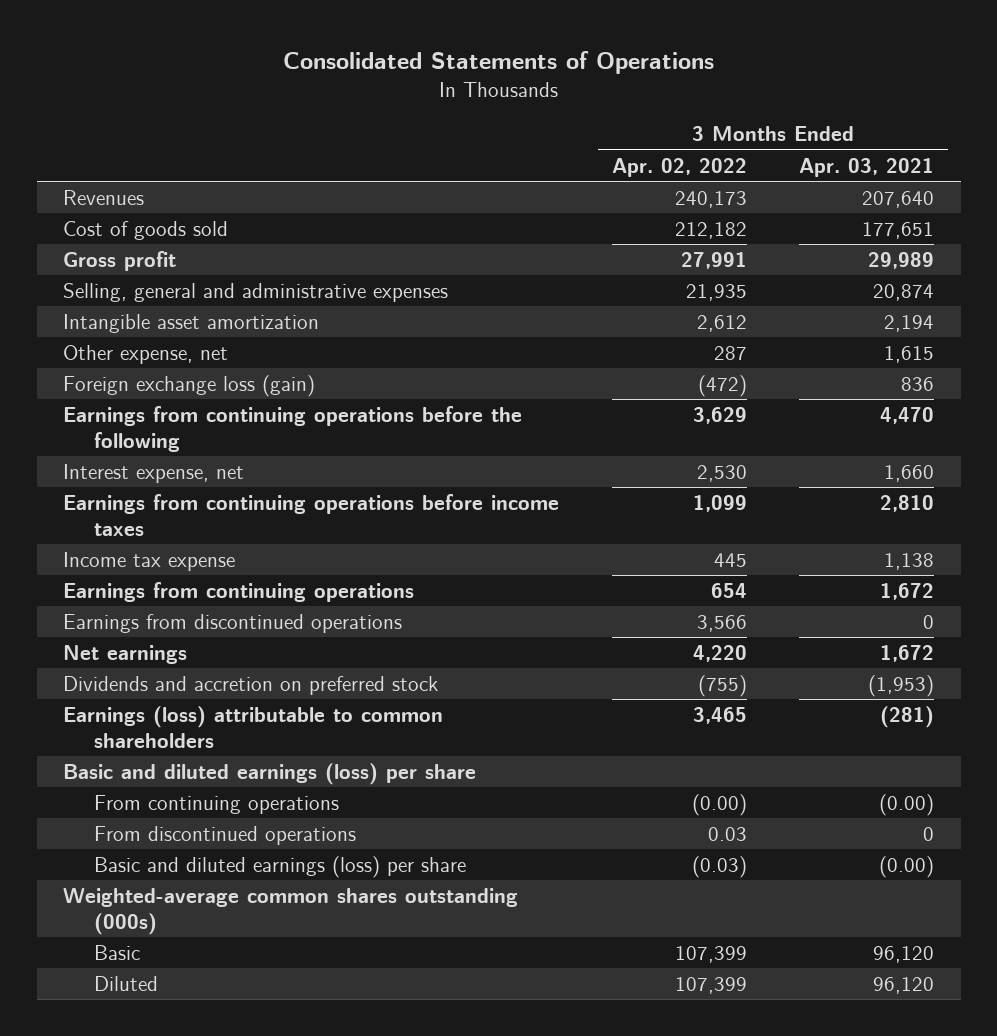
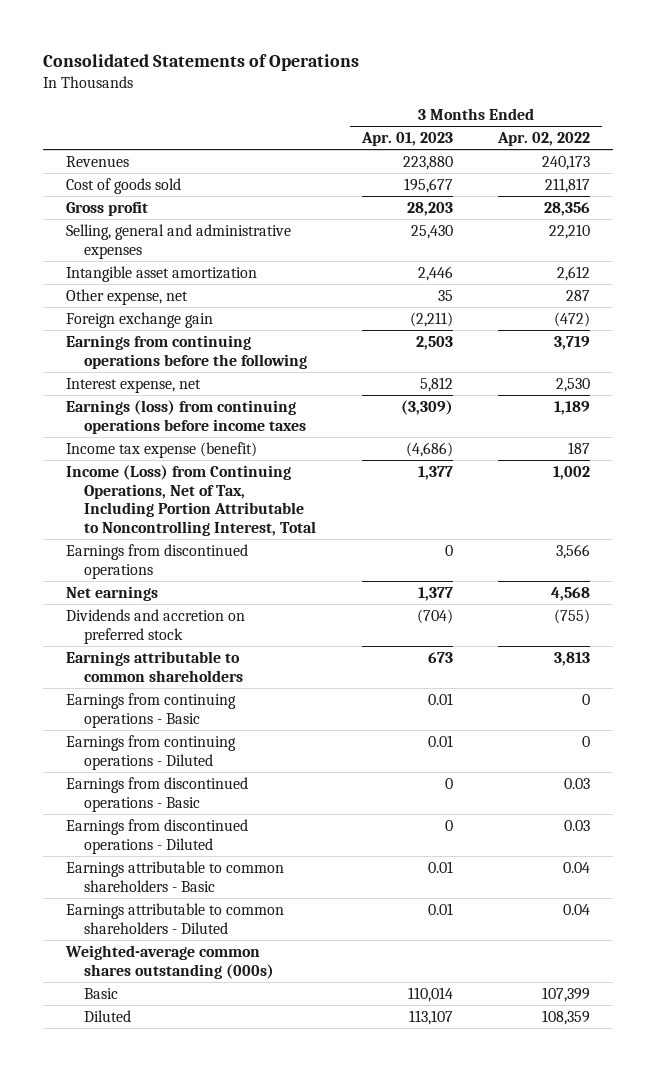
- | 3 Months Ended Apr. 02, 2022 | 3 Months Ended Apr. 03, 2021
+ | 3 Months Ended Apr. 01, 2023 | 3 Months Ended Apr. 02, 2022
- Cost of goods sold | 212,182 | 177,651
- Gross profit | 27,991 | 29,989
- Selling, general and administrative expenses | 21,935 | 20,874
+ Cost of goods sold | 195,677 | 211,817
+ Gross profit | 28,203 | 28,356
+ Selling, general and administrative expenses | 25,430 | 22,210
- Foreign exchange loss (gain) | (472) | 836
- Earnings from continuing operations before the following | 3,629 | 4,470
+ Foreign exchange gain | (2,211) | (472)
+ Earnings from continuing operations before the following | 2,503 | 3,719
- Earnings from continuing operations before income taxes | 1,099 | 2,810
- Income tax expense | 445 | 1,138
- Earnings from continuing operations | 654 | 1,672
+ Earnings (loss) from continuing operations before income taxes | (3,309) | 1,189
+ Income tax expense (benefit) | (4,686) | 187
+ Income (Loss) from Continuing Operations, Net of Tax, Including Portion Attributable to Noncontrolling Interest, Total | 1,377 | 1,002
- Net earnings | 4,220 | 1,672
+ Net earnings | 1,377 | 4,568
- Earnings (loss) attributable to common shareholders | 3,465 | (281)
- Basic and diluted earnings (loss) per share
- From continuing operations | (0.00) | (0.00)
- From discontinued operations | 0.03 | 0
- Basic and diluted earnings (loss) per share | (0.03) | (0.00)
+ Earnings attributable to common shareholders | 673 | 3,813
+ Earnings from continuing operations - Basic | 0.01 | 0
+ Earnings from continuing operations - Diluted | 0.01 | 0
+ Earnings from discontinued operations - Basic | 0 | 0.03
+ Earnings from discontinued operations - Diluted | 0 | 0.03
+ Earnings attributable to common shareholders - Basic | 0.01 | 0.04
+ Earnings attributable to common shareholders - Diluted | 0.01 | 0.04
- Diluted | 107,399 | 96,120
+ Diluted | 113,107 | 108,359

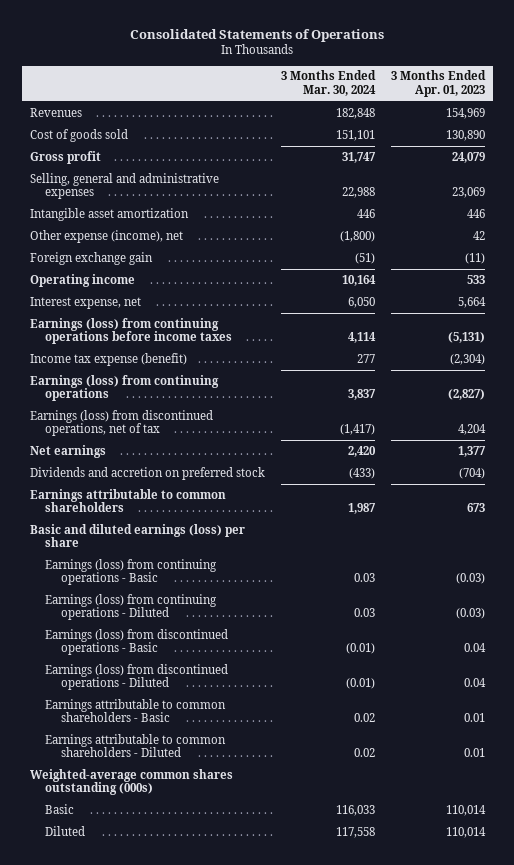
- | 3 Months Ended Apr. 01, 2023 | 3 Months Ended Apr. 02, 2022
+ | 3 Months Ended Mar. 30, 2024 | 3 Months Ended Apr. 01, 2023
- Revenues | 223,880 | 240,173
- Cost of goods sold | 195,677 | 211,817
- Gross profit | 28,203 | 28,356
- Selling, general and administrative expenses | 25,430 | 22,210
- Intangible asset amortization | 2,446 | 2,612
- Other expense, net | 35 | 287
- Foreign exchange gain | (2,211) | (472)
- Earnings from continuing operations before the following | 2,503 | 3,719
- Interest expense, net | 5,812 | 2,530
- Earnings (loss) from continuing operations before income taxes | (3,309) | 1,189
- Income tax expense (benefit) | (4,686) | 187
- Income (Loss) from Continuing Operations, Net of Tax, Including Portion Attributable to Noncontrolling Interest, Total | 1,377 | 1,002
- Earnings from discontinued operations | 0 | 3,566
+ Revenues | 182,848 | 154,969
+ Cost of goods sold | 151,101 | 130,890
+ Gross profit | 31,747 | 24,079
+ Selling, general and administrative expenses | 22,988 | 23,069
+ Intangible asset amortization | 446 | 446
+ Other expense (income), net | (1,800) | 42
+ Foreign exchange gain | (51) | (11)
+ Operating income | 10,164 | 533
+ Interest expense, net | 6,050 | 5,664
+ Earnings (loss) from continuing operations before income taxes | 4,114 | (5,131)
+ Income tax expense (benefit) | 277 | (2,304)
+ Earnings (loss) from continuing operations | 3,837 | (2,827)
+ Earnings (loss) from discontinued operations, net of tax | (1,417) | 4,204
- Earnings from continuing operations - Basic | 0.01 | 0
- Earnings from continuing operations - Diluted | 0.01 | 0
- Earnings from discontinued operations - Basic | 0 | 0.03
- Earnings from discontinued operations - Diluted | 0 | 0.03
+ Basic and diluted earnings (loss) per share
+ Earnings (loss) from continuing operations - Basic | 0.03 | (0.03)
+ Earnings (loss) from continuing operations - Diluted | 0.03 | (0.03)
+ Earnings (loss) from discontinued operations - Basic | (0.01) | 0.04
+ Earnings (loss) from discontinued operations - Diluted | (0.01) | 0.04
- Diluted | 113,107 | 108,359
+ Diluted | 117,558 | 110,014

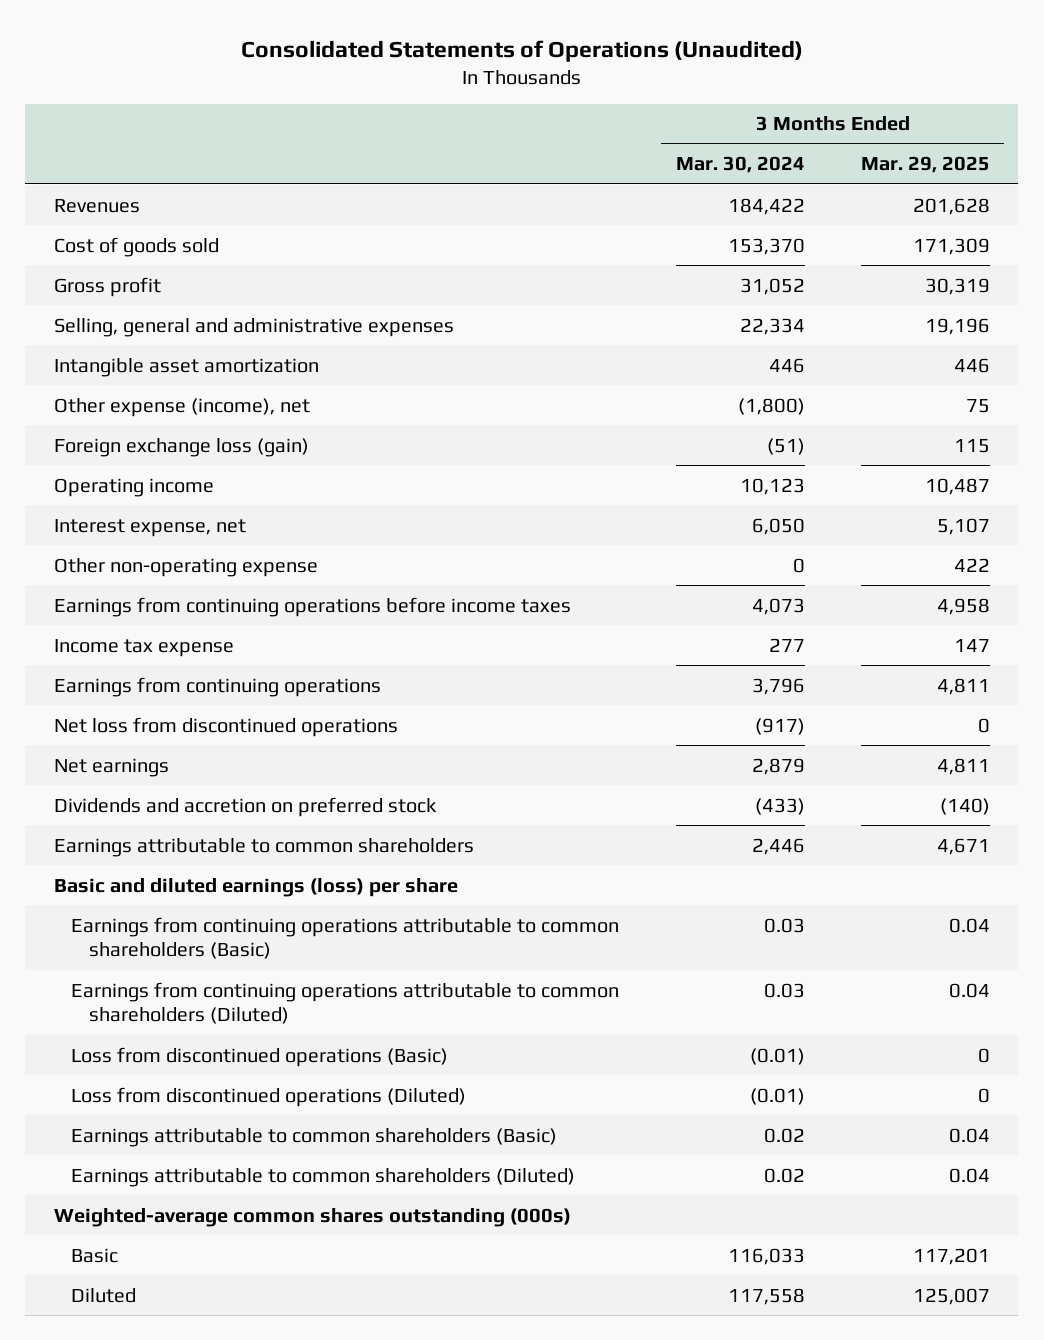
- Consolidated Statements of Operations
+ Consolidated Statements of Operations (Unaudited)
- | 3 Months Ended Mar. 30, 2024 | 3 Months Ended Apr. 01, 2023
+ | 3 Months Ended Mar. 30, 2024 | 3 Months Ended Mar. 29, 2025
- Revenues | 182,848 | 154,969
- Cost of goods sold | 151,101 | 130,890
- Gross profit | 31,747 | 24,079
- Selling, general and administrative expenses | 22,988 | 23,069
+ Revenues | 184,422 | 201,628
+ Cost of goods sold | 153,370 | 171,309
+ Gross profit | 31,052 | 30,319
+ Selling, general and administrative expenses | 22,334 | 19,196
- Foreign exchange gain | (51) | (11)
- Operating income | 10,164 | 533
+ Foreign exchange loss (gain) | (51) | 115
+ Operating income | 10,123 | 10,487
- Earnings (loss) from continuing operations before income taxes | 4,114 | (5,131)
- Income tax expense (benefit) | 277 | (2,304)
- Earnings (loss) from continuing operations | 3,837 | (2,827)
- Earnings (loss) from discontinued operations, net of tax | (1,417) | 4,204
- Net earnings | 2,420 | 1,377
+ Other non-operating expense | 0 | 422
+ Earnings from continuing operations before income taxes | 4,073 | 4,958
+ Income tax expense | 277 | 147
+ Earnings from continuing operations | 3,796 | 4,811
+ Net loss from discontinued operations | (917) | 0
+ Net earnings | 2,879 | 4,811
- Earnings attributable to common shareholders | 1,987 | 673
+ Earnings attributable to common shareholders | 2,446 | 4,671
- Earnings (loss) from continuing operations - Basic | 0.03 | (0.03)
- Earnings (loss) from continuing operations - Diluted | 0.03 | (0.03)
- Earnings (loss) from discontinued operations - Basic | (0.01) | 0.04
- Earnings (loss) from discontinued operations - Diluted | (0.01) | 0.04
- Earnings attributable to common shareholders - Basic | 0.02 | 0.01
- Earnings attributable to common shareholders - Diluted | 0.02 | 0.01
+ Earnings from continuing operations attributable to common shareholders (Basic) | 0.03 | 0.04
+ Earnings from continuing operations attributable to common shareholders (Diluted) | 0.03 | 0.04
+ Loss from discontinued operations (Basic) | (0.01) | 0
+ Loss from discontinued operations (Diluted) | (0.01) | 0
+ Earnings attributable to common shareholders (Basic) | 0.02 | 0.04
+ Earnings attributable to common shareholders (Diluted) | 0.02 | 0.04

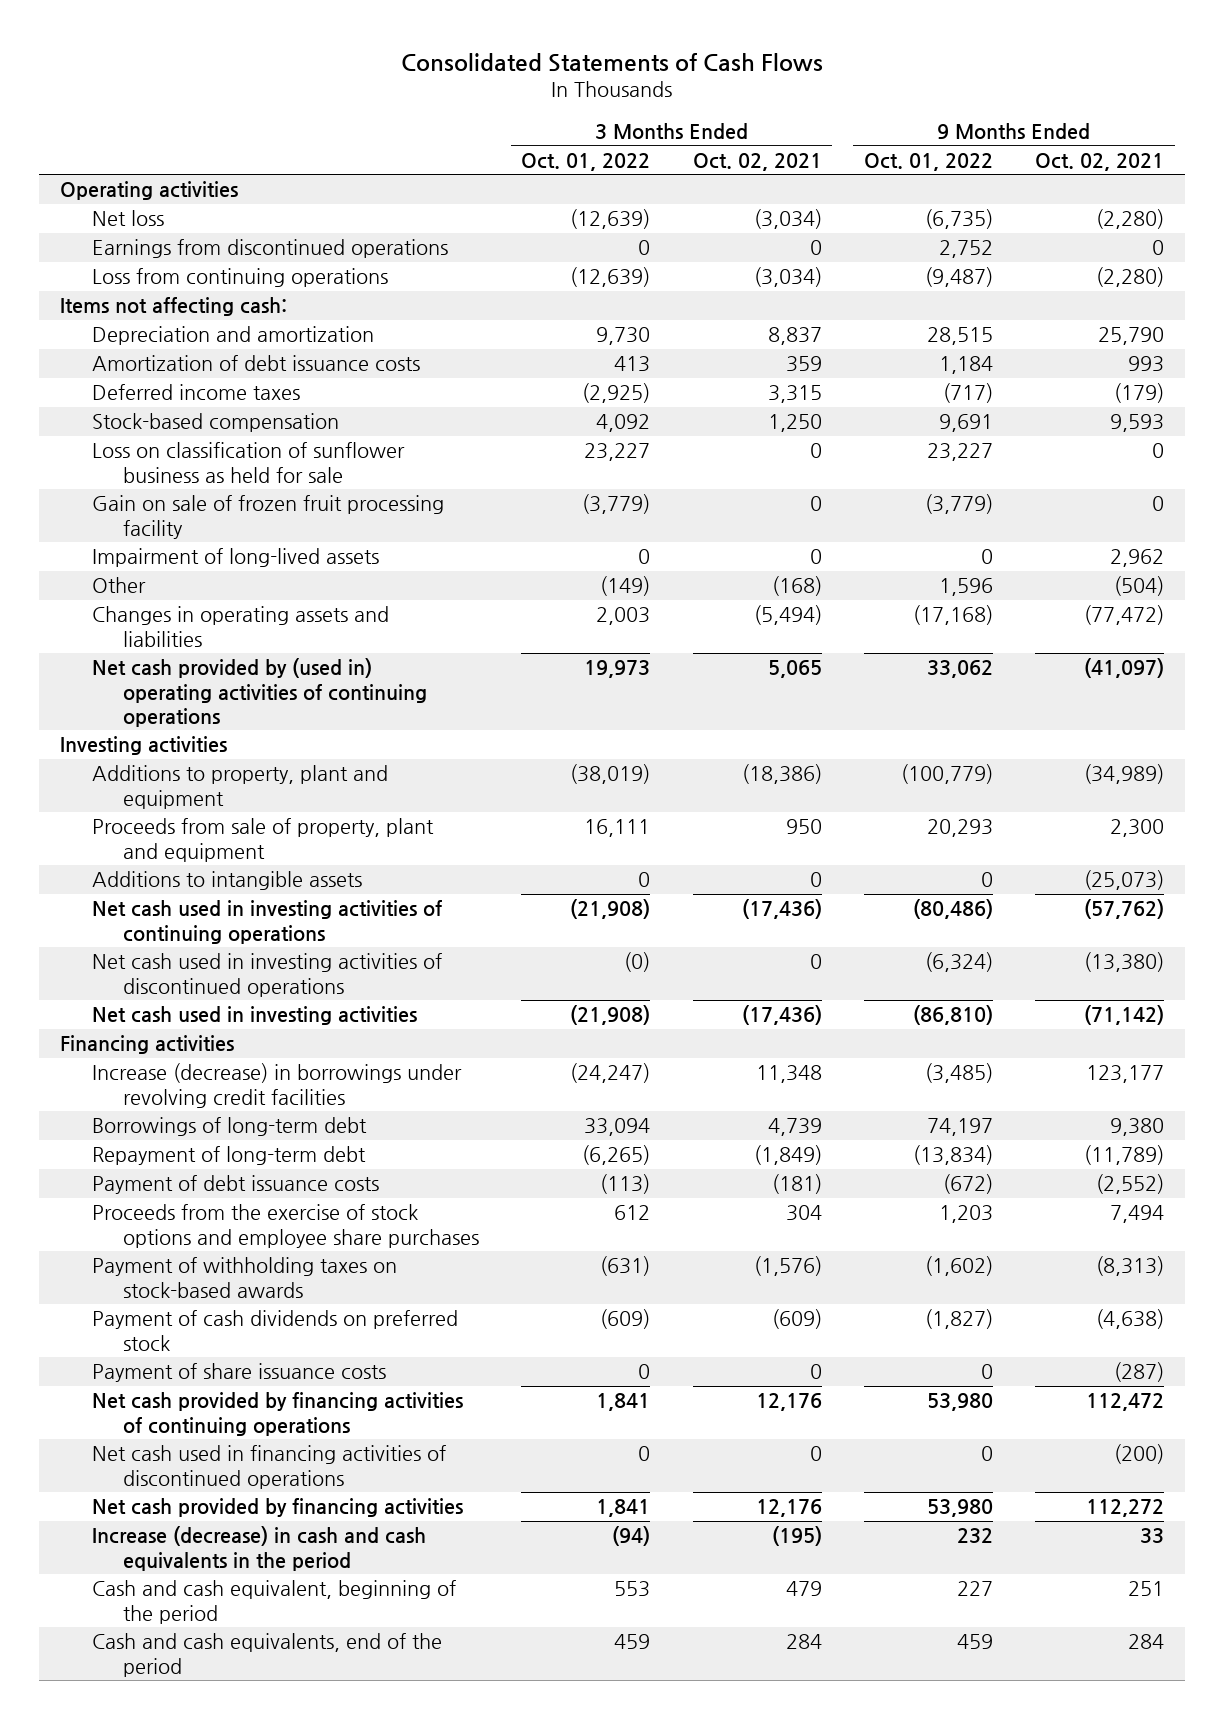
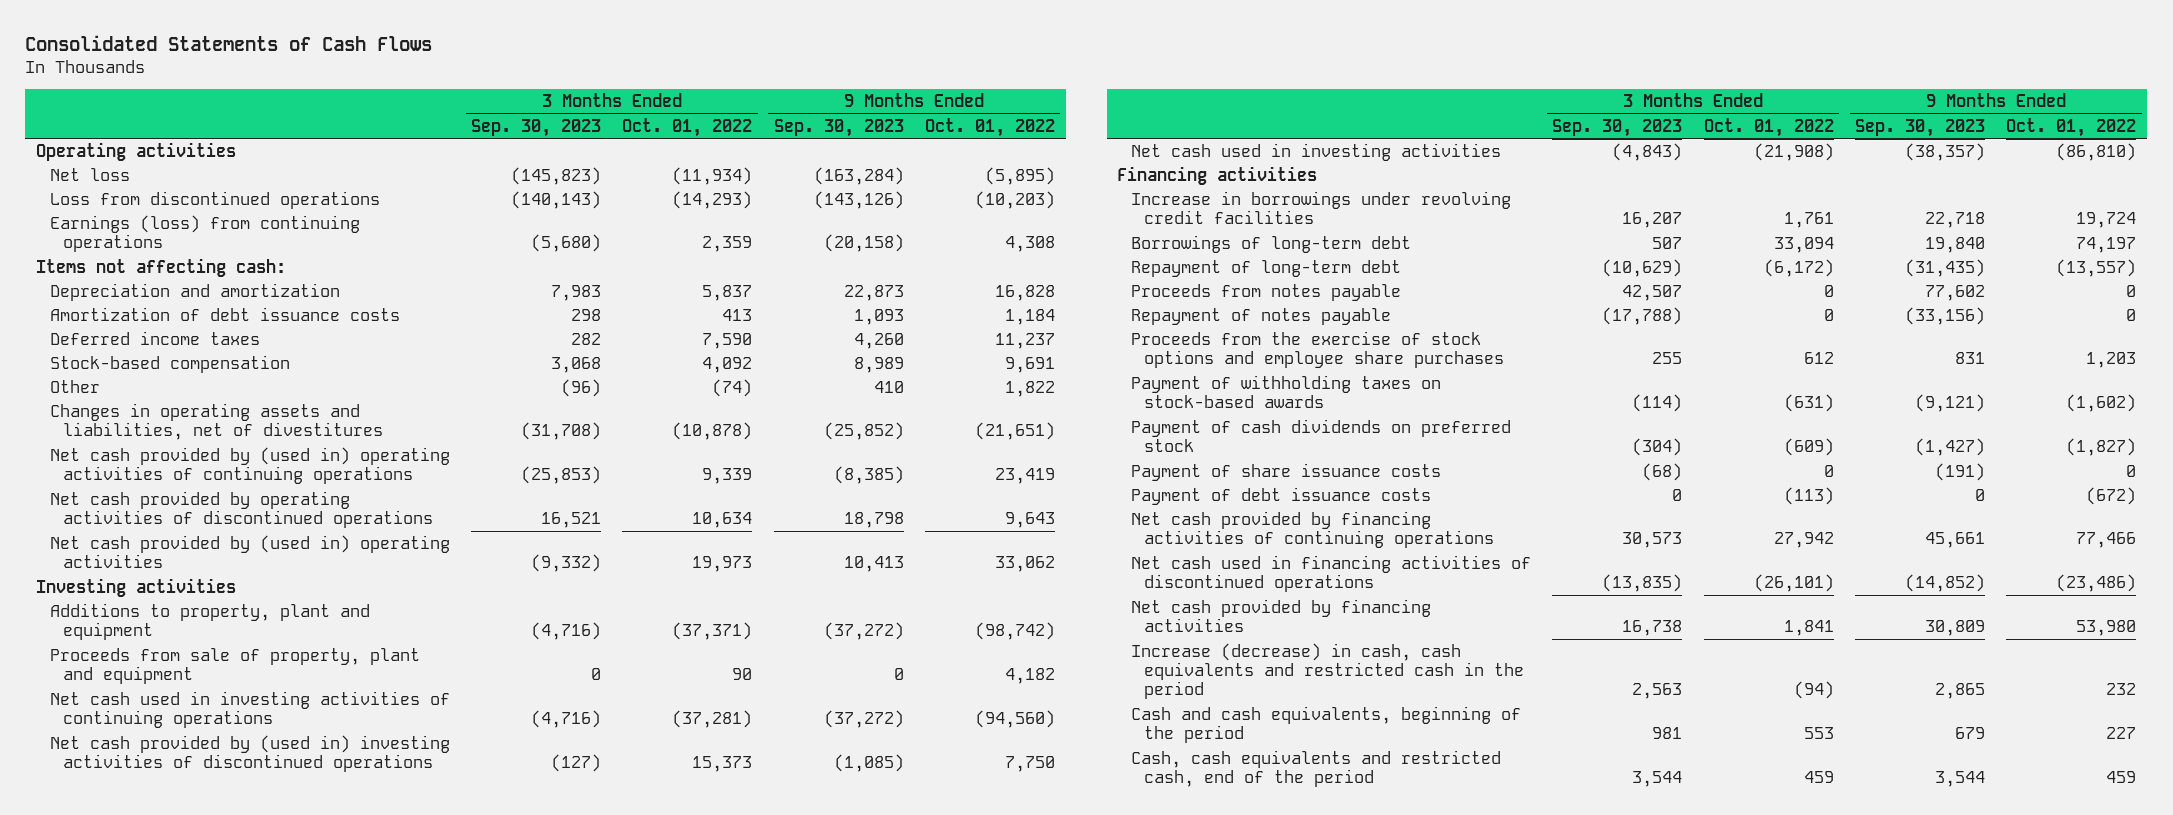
- | 3 Months Ended Oct. 01, 2022 | 3 Months Ended Oct. 02, 2021 | 9 Months Ended Oct. 01, 2022 | 9 Months Ended Oct. 02, 2021
+ | 3 Months Ended Sep. 30, 2023 | 3 Months Ended Oct. 01, 2022 | 9 Months Ended Sep. 30, 2023 | 9 Months Ended Oct. 01, 2022
- Net loss | (12,639) | (3,034) | (6,735) | (2,280)
- Earnings from discontinued operations | 0 | 0 | 2,752 | 0
- Loss from continuing operations | (12,639) | (3,034) | (9,487) | (2,280)
+ Net loss | (145,823) | (11,934) | (163,284) | (5,895)
+ Loss from discontinued operations | (140,143) | (14,293) | (143,126) | (10,203)
+ Earnings (loss) from continuing operations | (5,680) | 2,359 | (20,158) | 4,308
- Depreciation and amortization | 9,730 | 8,837 | 28,515 | 25,790
+ Depreciation and amortization | 7,983 | 5,837 | 22,873 | 16,828
- Deferred income taxes | (2,925) | 3,315 | (717) | (179)
+ Deferred income taxes | 282 | 7,590 | 4,260 | 11,237
- Loss on classification of sunflower business as held for sale | 23,227 | 0 | 23,227 | 0
- Gain on sale of frozen fruit processing facility | (3,779) | 0 | (3,779) | 0
- Impairment of long-lived assets | 0 | 0 | 0 | 2,962
- Other | (149) | (168) | 1,596 | (504)
- Changes in operating assets and liabilities | 2,003 | (5,494) | (17,168) | (77,472)
- Net cash provided by (used in) operating activities of continuing operations | 19,973 | 5,065 | 33,062 | (41,097)
+ Other | (96) | (74) | 410 | 1,822
+ Changes in operating assets and liabilities, net of divestitures | (31,708) | (10,878) | (25,852) | (21,651)
+ Net cash provided by (used in) operating activities of continuing operations | (25,853) | 9,339 | (8,385) | 23,419
+ Net cash provided by operating activities of discontinued operations | 16,521 | 10,634 | 18,798 | 9,643
+ Net cash provided by (used in) operating activities | (9,332) | 19,973 | 10,413 | 33,062
- Additions to property, plant and equipment | (38,019) | (18,386) | (100,779) | (34,989)
- Proceeds from sale of property, plant and equipment | 16,111 | 950 | 20,293 | 2,300
- Additions to intangible assets | 0 | 0 | 0 | (25,073)
- Net cash used in investing activities of continuing operations | (21,908) | (17,436) | (80,486) | (57,762)
- Net cash used in investing activities of discontinued operations | (0) | 0 | (6,324) | (13,380)
+ Additions to property, plant and equipment | (4,716) | (37,371) | (37,272) | (98,742)
+ Proceeds from sale of property, plant and equipment | 0 | 90 | 0 | 4,182
+ Net cash used in investing activities of continuing operations | (4,716) | (37,281) | (37,272) | (94,560)
+ Net cash provided by (used in) investing activities of discontinued operations | (127) | 15,373 | (1,085) | 7,750
- Increase (decrease) in borrowings under revolving credit facilities | (24,247) | 11,348 | (3,485) | 123,177
+ Increase in borrowings under revolving credit facilities | 16,207 | 1,761 | 22,718 | 19,724
- Repayment of long-term debt | (6,265) | (1,849) | (13,834) | (11,789)
+ Repayment of long-term debt | (10,629) | (6,172) | (31,435) | (13,557)
+ Proceeds from notes payable | 42,507 | 0 | 77,602 | 0
+ Repayment of notes payable | (17,788) | 0 | (33,156) | 0
- Net cash provided by financing activities of continuing operations | 1,841 | 12,176 | 53,980 | 112,472
- Net cash used in financing activities of discontinued operations | 0 | 0 | 0 | (200)
moved down: Payment of debt issuance costs | 0 | (113) | 0 | (672)
+ Net cash provided by financing activities of continuing operations | 30,573 | 27,942 | 45,661 | 77,466
+ Net cash used in financing activities of discontinued operations | (13,835) | (26,101) | (14,852) | (23,486)
- Increase (decrease) in cash and cash equivalents in the period | (94) | (195) | 232 | 33
- Cash and cash equivalent, beginning of the period | 553 | 479 | 227 | 251
- Cash and cash equivalents, end of the period | 459 | 284 | 459 | 284
+ Increase (decrease) in cash, cash equivalents and restricted cash in the period | 2,563 | (94) | 2,865 | 232
+ Cash and cash equivalents, beginning of the period | 981 | 553 | 679 | 227
+ Cash, cash equivalents and restricted cash, end of the period | 3,544 | 459 | 3,544 | 459

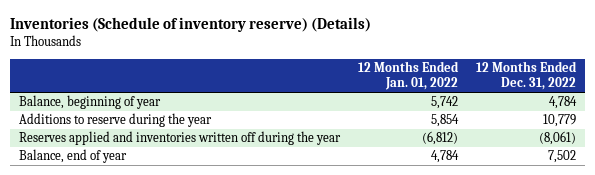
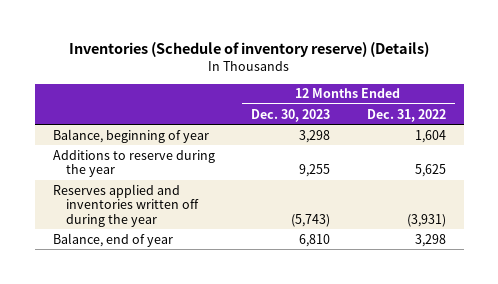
- | 12 Months Ended Jan. 01, 2022 | 12 Months Ended Dec. 31, 2022
+ | 12 Months Ended Dec. 30, 2023 | 12 Months Ended Dec. 31, 2022
- Balance, beginning of year | 5,742 | 4,784
- Additions to reserve during the year | 5,854 | 10,779
- Reserves applied and inventories written off during the year | (6,812) | (8,061)
- Balance, end of year | 4,784 | 7,502
+ Balance, beginning of year | 3,298 | 1,604
+ Additions to reserve during the year | 9,255 | 5,625
+ Reserves applied and inventories written off during the year | (5,743) | (3,931)
+ Balance, end of year | 6,810 | 3,298

